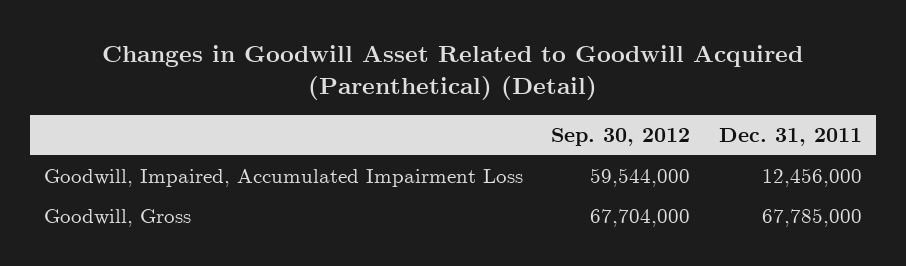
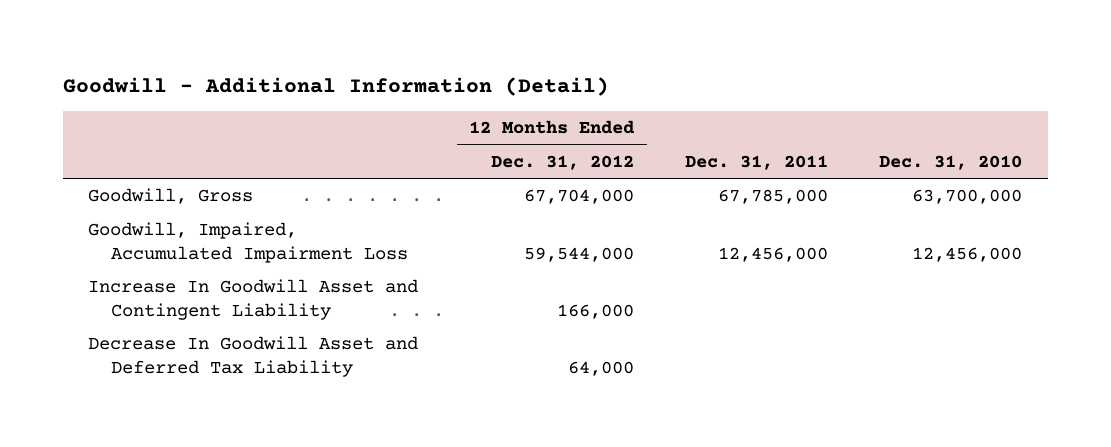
- Changes in Goodwill Asset Related to Goodwill Acquired (Parenthetical) (Detail)
+ Goodwill - Additional Information (Detail)
- | Sep. 30, 2012 | Dec. 31, 2011
+ | 12 Months Ended Dec. 31, 2012 | Dec. 31, 2011 | Dec. 31, 2010
moved down: Goodwill, Impaired, Accumulated Impairment Loss | 59,544,000 | 12,456,000 | 12,456,000
+ Increase In Goodwill Asset and Contingent Liability | 166,000 | |
+ Decrease In Goodwill Asset and Deferred Tax Liability | 64,000 | |

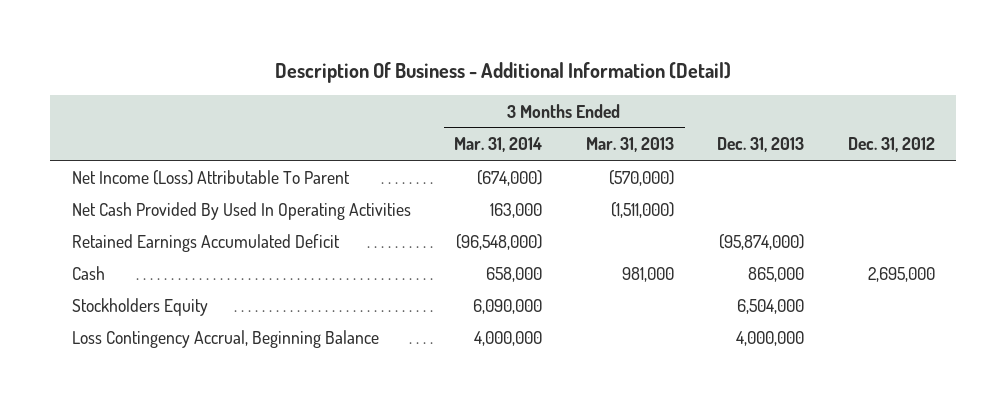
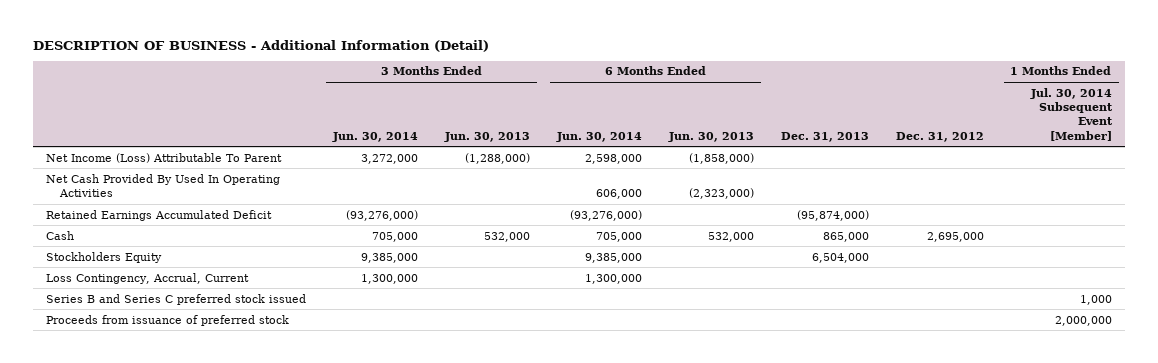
- Description Of Business - Additional Information (Detail)
+ DESCRIPTION OF BUSINESS - Additional Information (Detail)
- | 3 Months Ended Mar. 31, 2014 | 3 Months Ended Mar. 31, 2013 | Dec. 31, 2013 | Dec. 31, 2012
+ | 3 Months Ended Jun. 30, 2014 | 3 Months Ended Jun. 30, 2013 | 6 Months Ended Jun. 30, 2014 | 6 Months Ended Jun. 30, 2013 | Dec. 31, 2013 | Dec. 31, 2012 | 1 Months Ended Jul. 30, 2014 Subsequent Event [Member]
- Loss Contingency Accrual, Beginning Balance | 4,000,000 | | 4,000,000 |
+ Loss Contingency, Accrual, Current | 1,300,000 | | 1,300,000 | | | |
+ Series B and Series C preferred stock issued | | | | | | | 1,000
+ Proceeds from issuance of preferred stock | | | | | | | 2,000,000

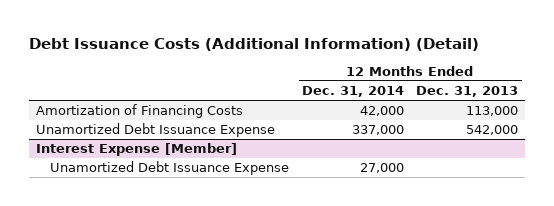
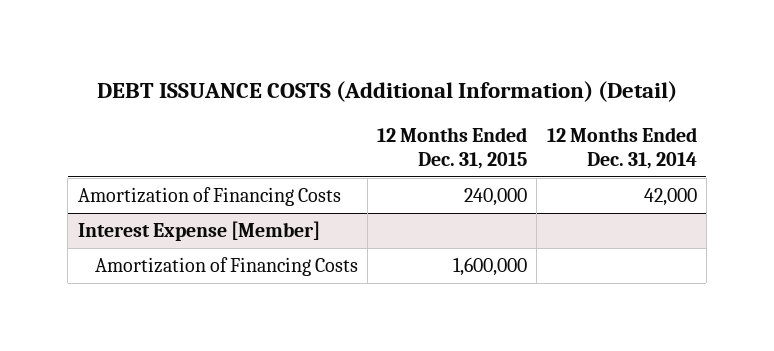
- Debt Issuance Costs (Additional Information) (Detail)
+ DEBT ISSUANCE COSTS (Additional Information) (Detail)
- | 12 Months Ended Dec. 31, 2014 | 12 Months Ended Dec. 31, 2013
+ | 12 Months Ended Dec. 31, 2015 | 12 Months Ended Dec. 31, 2014
- Unamortized Debt Issuance Expense | 337,000 | 542,000
@ Interest Expense [Member]
- Unamortized Debt Issuance Expense | 27,000 |
+ Amortization of Financing Costs | 1,600,000 |

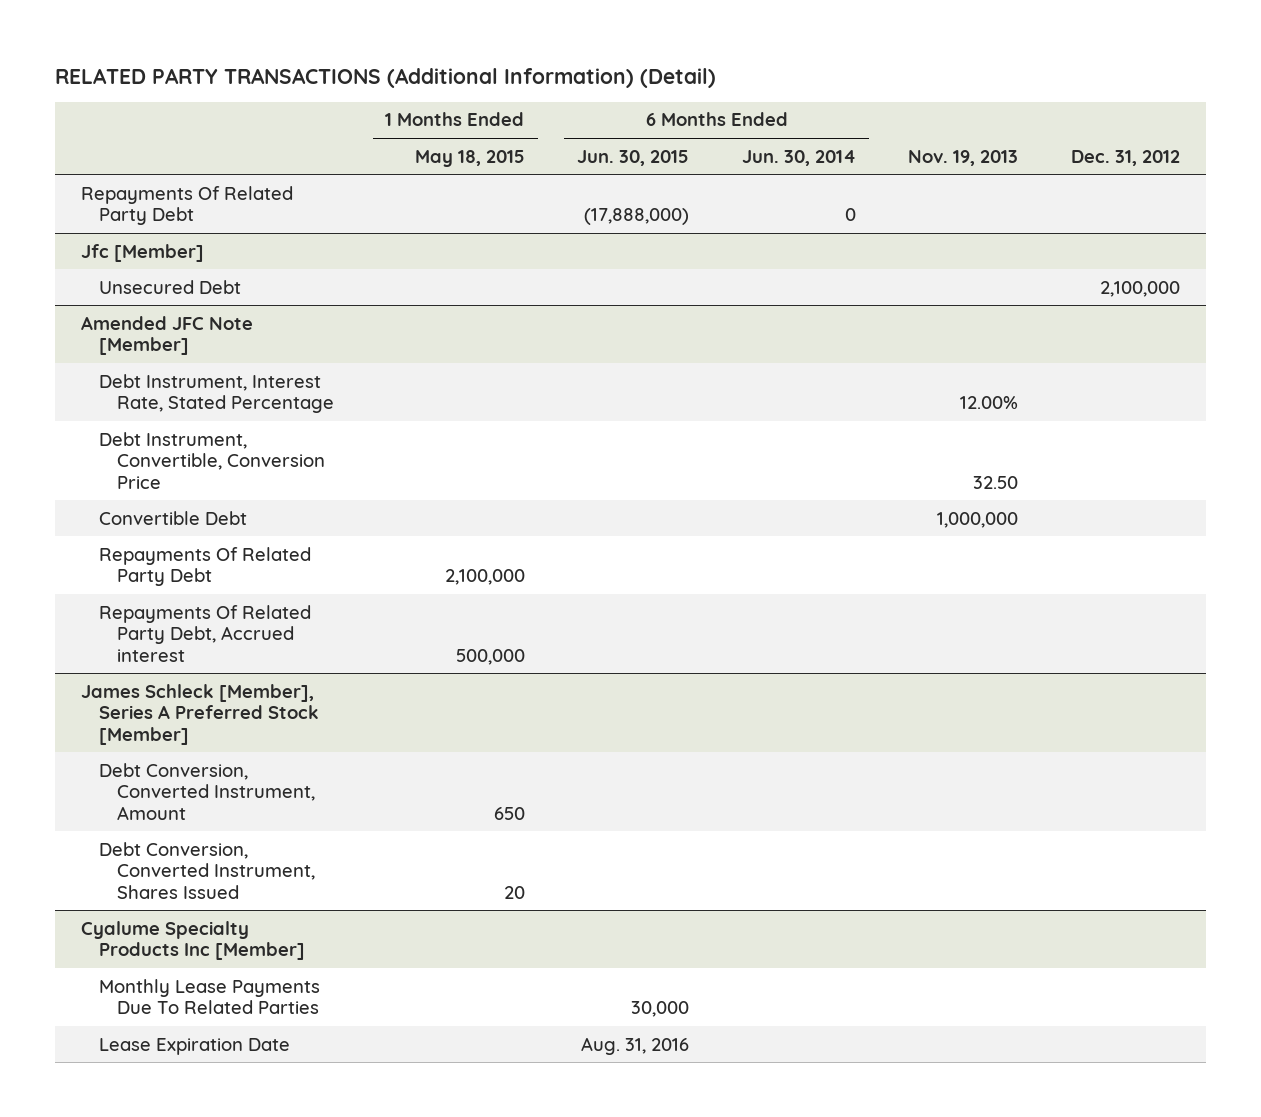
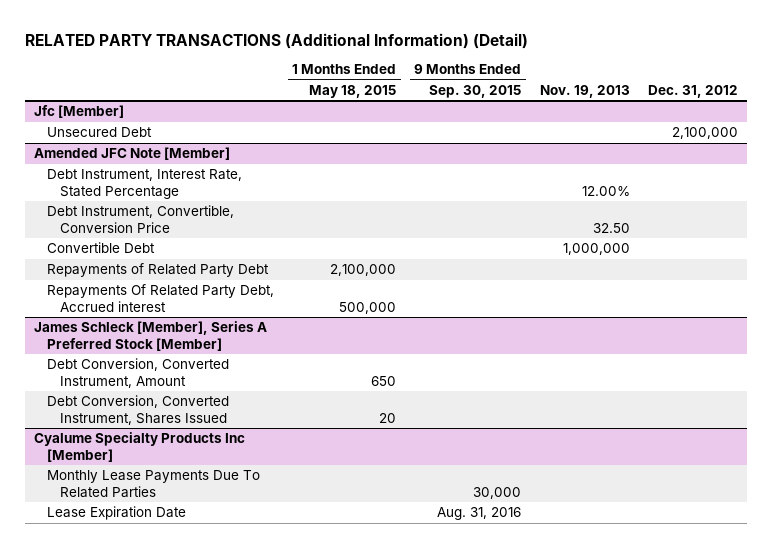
- | 1 Months Ended May 18, 2015 | 6 Months Ended Jun. 30, 2015 | 6 Months Ended Jun. 30, 2014 | Nov. 19, 2013 | Dec. 31, 2012
+ | 1 Months Ended May 18, 2015 | 9 Months Ended Sep. 30, 2015 | Nov. 19, 2013 | Dec. 31, 2012
- Repayments Of Related Party Debt | | (17,888,000) | 0 | |
@ Amended JFC Note [Member]
- Repayments Of Related Party Debt | 2,100,000 | | | |
+ Repayments of Related Party Debt | 2,100,000 | | |

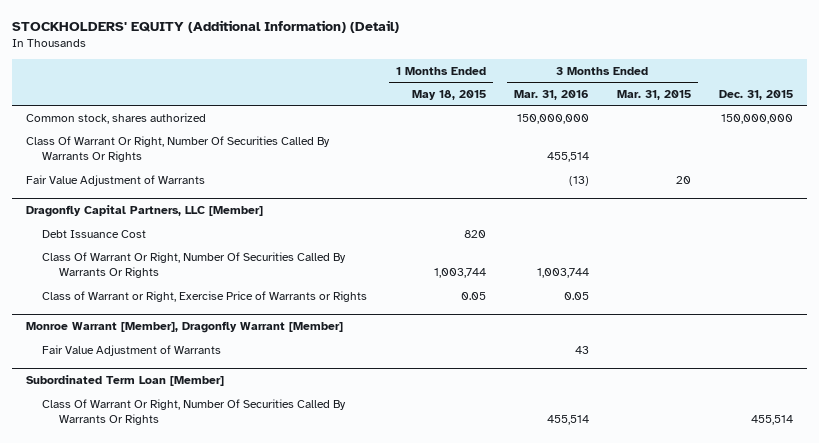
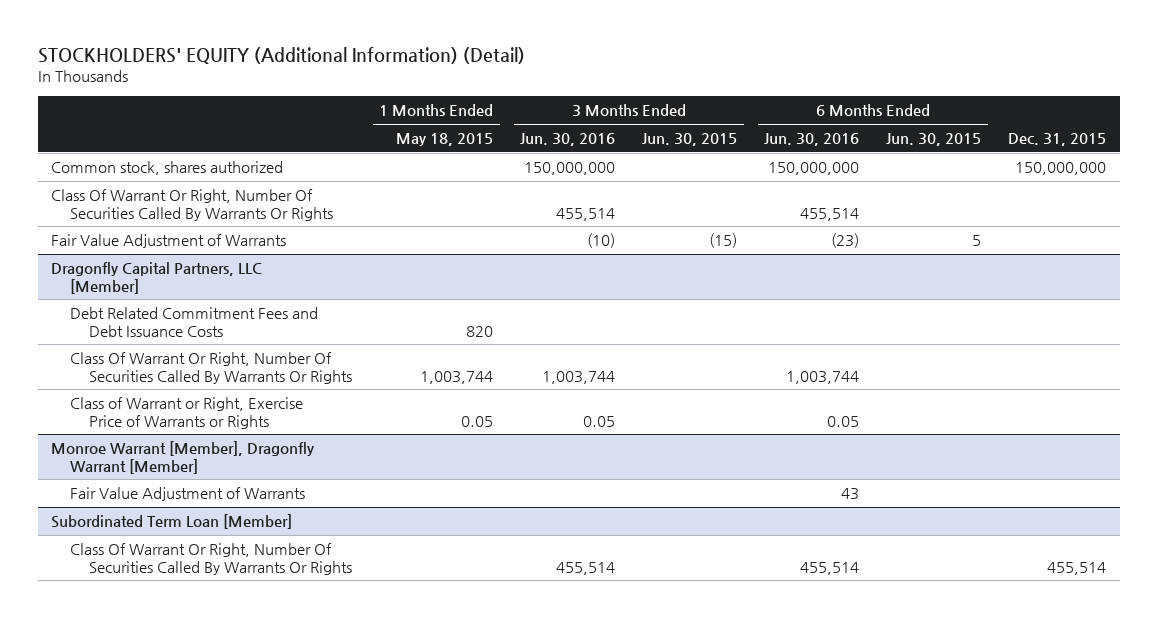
- | 1 Months Ended May 18, 2015 | 3 Months Ended Mar. 31, 2016 | 3 Months Ended Mar. 31, 2015 | Dec. 31, 2015
+ | 1 Months Ended May 18, 2015 | 3 Months Ended Jun. 30, 2016 | 3 Months Ended Jun. 30, 2015 | 6 Months Ended Jun. 30, 2016 | 6 Months Ended Jun. 30, 2015 | Dec. 31, 2015
@ Dragonfly Capital Partners, LLC [Member]
- Debt Issuance Cost | 820 | | |
+ Debt Related Commitment Fees and Debt Issuance Costs | 820 | | | | |

